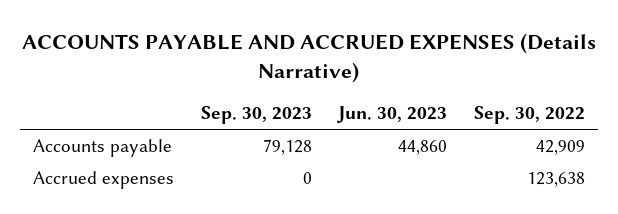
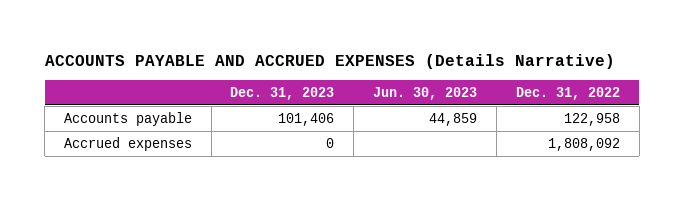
- | Sep. 30, 2023 | Jun. 30, 2023 | Sep. 30, 2022
+ | Dec. 31, 2023 | Jun. 30, 2023 | Dec. 31, 2022
- Accounts payable | 79,128 | 44,860 | 42,909
+ Accounts payable | 101,406 | 44,859 | 122,958

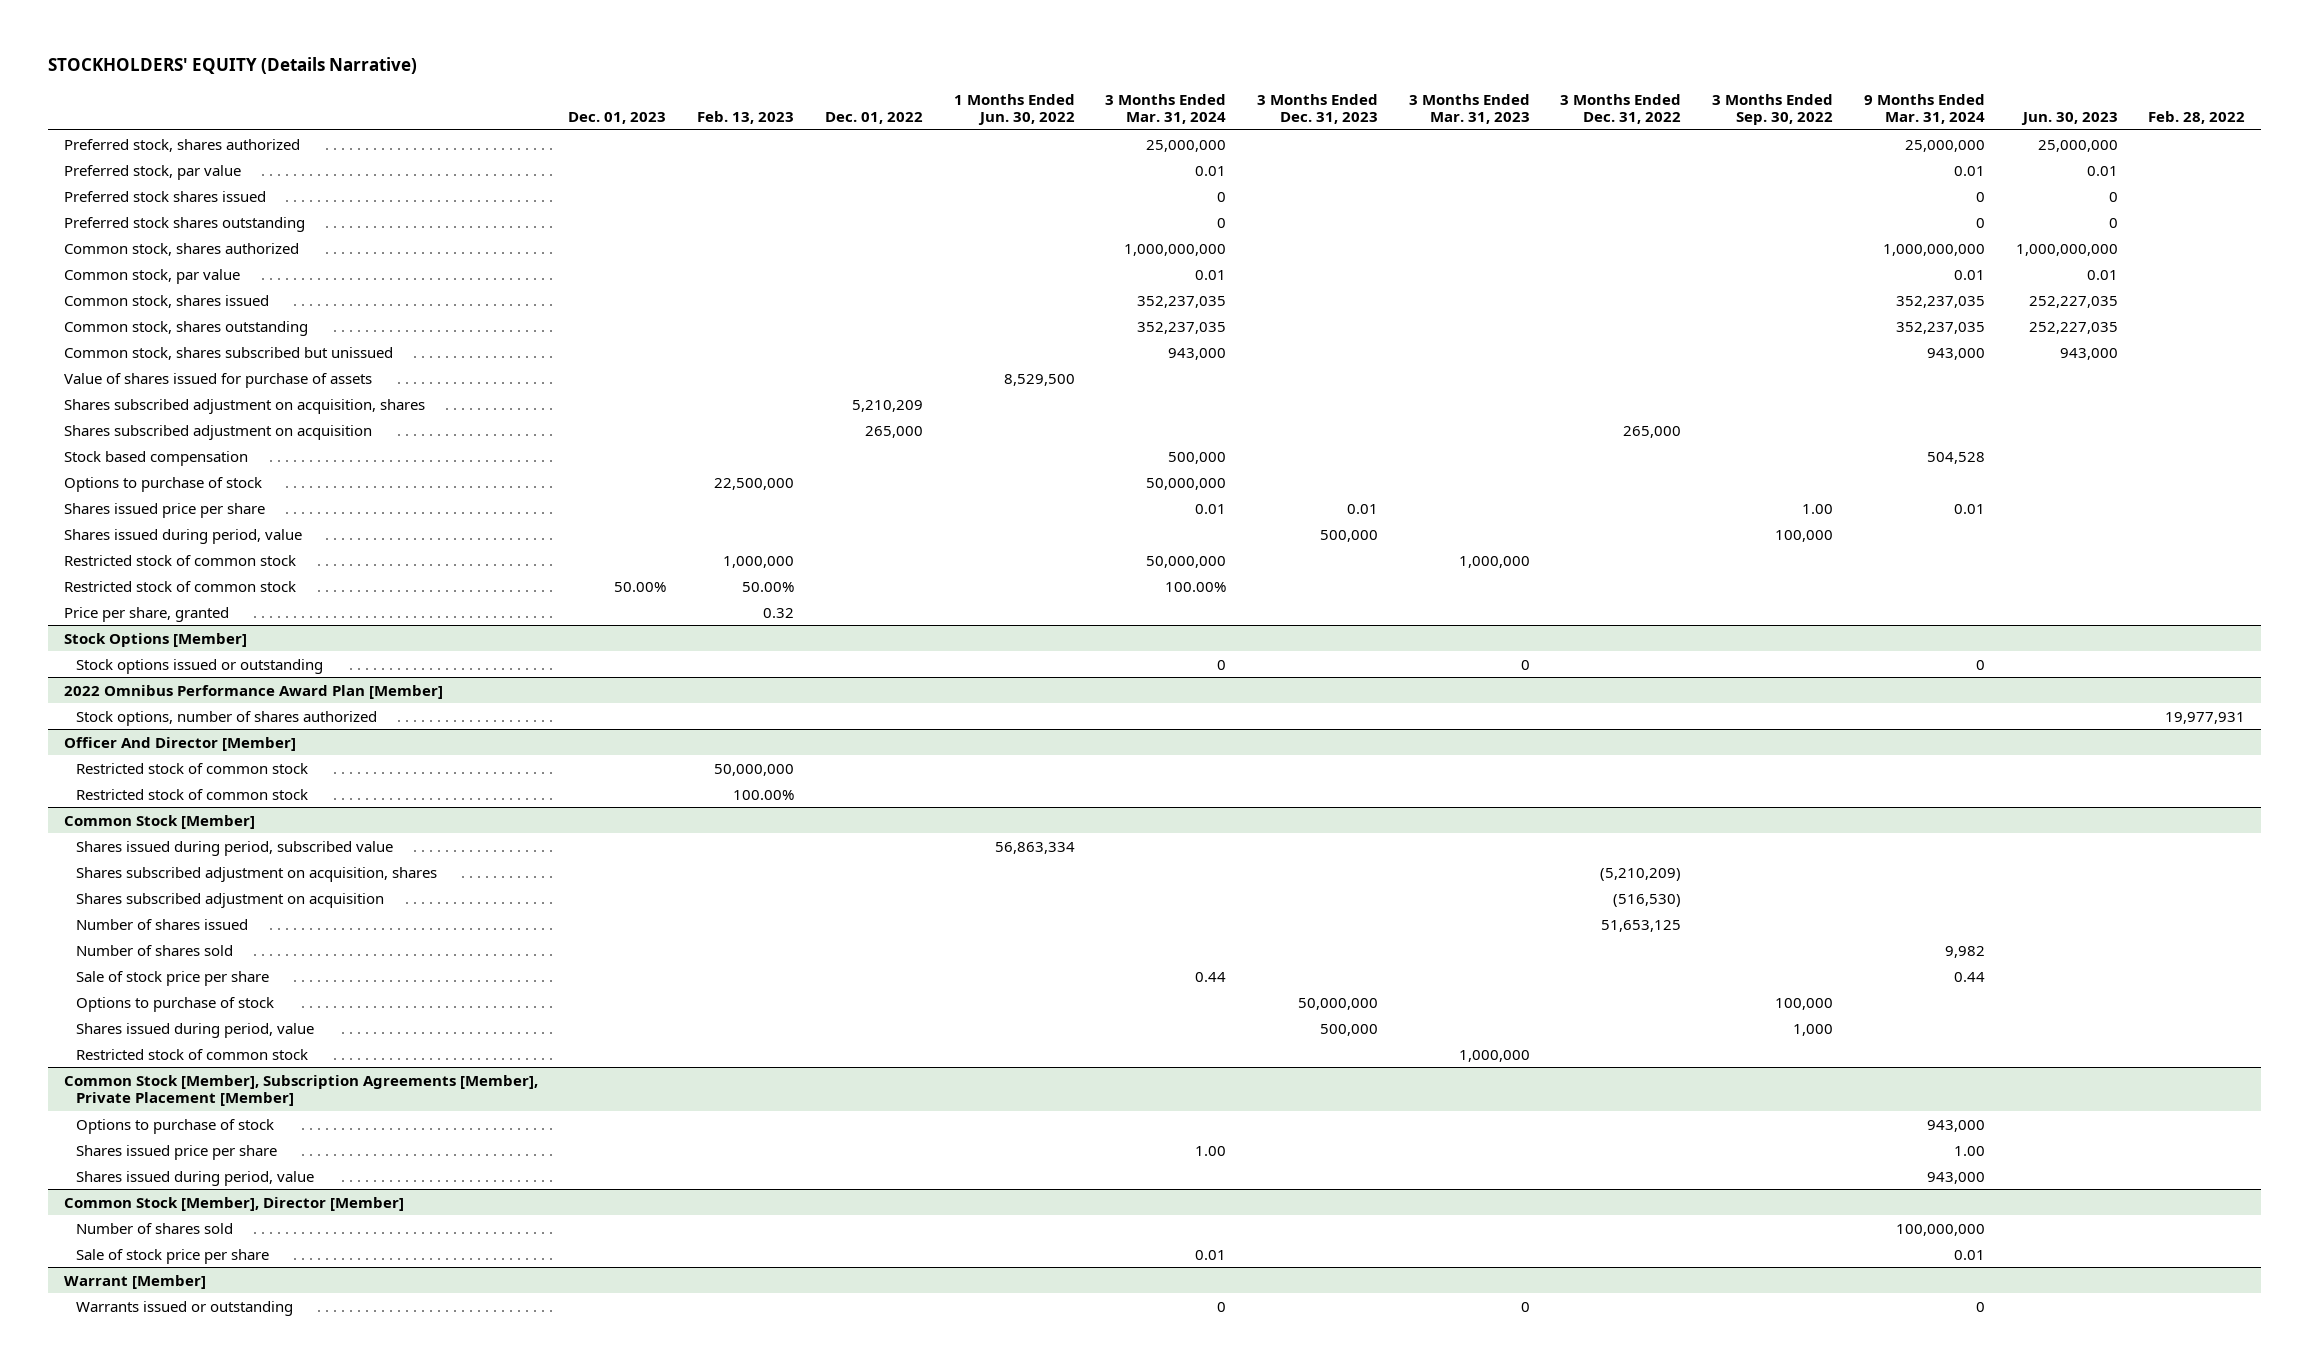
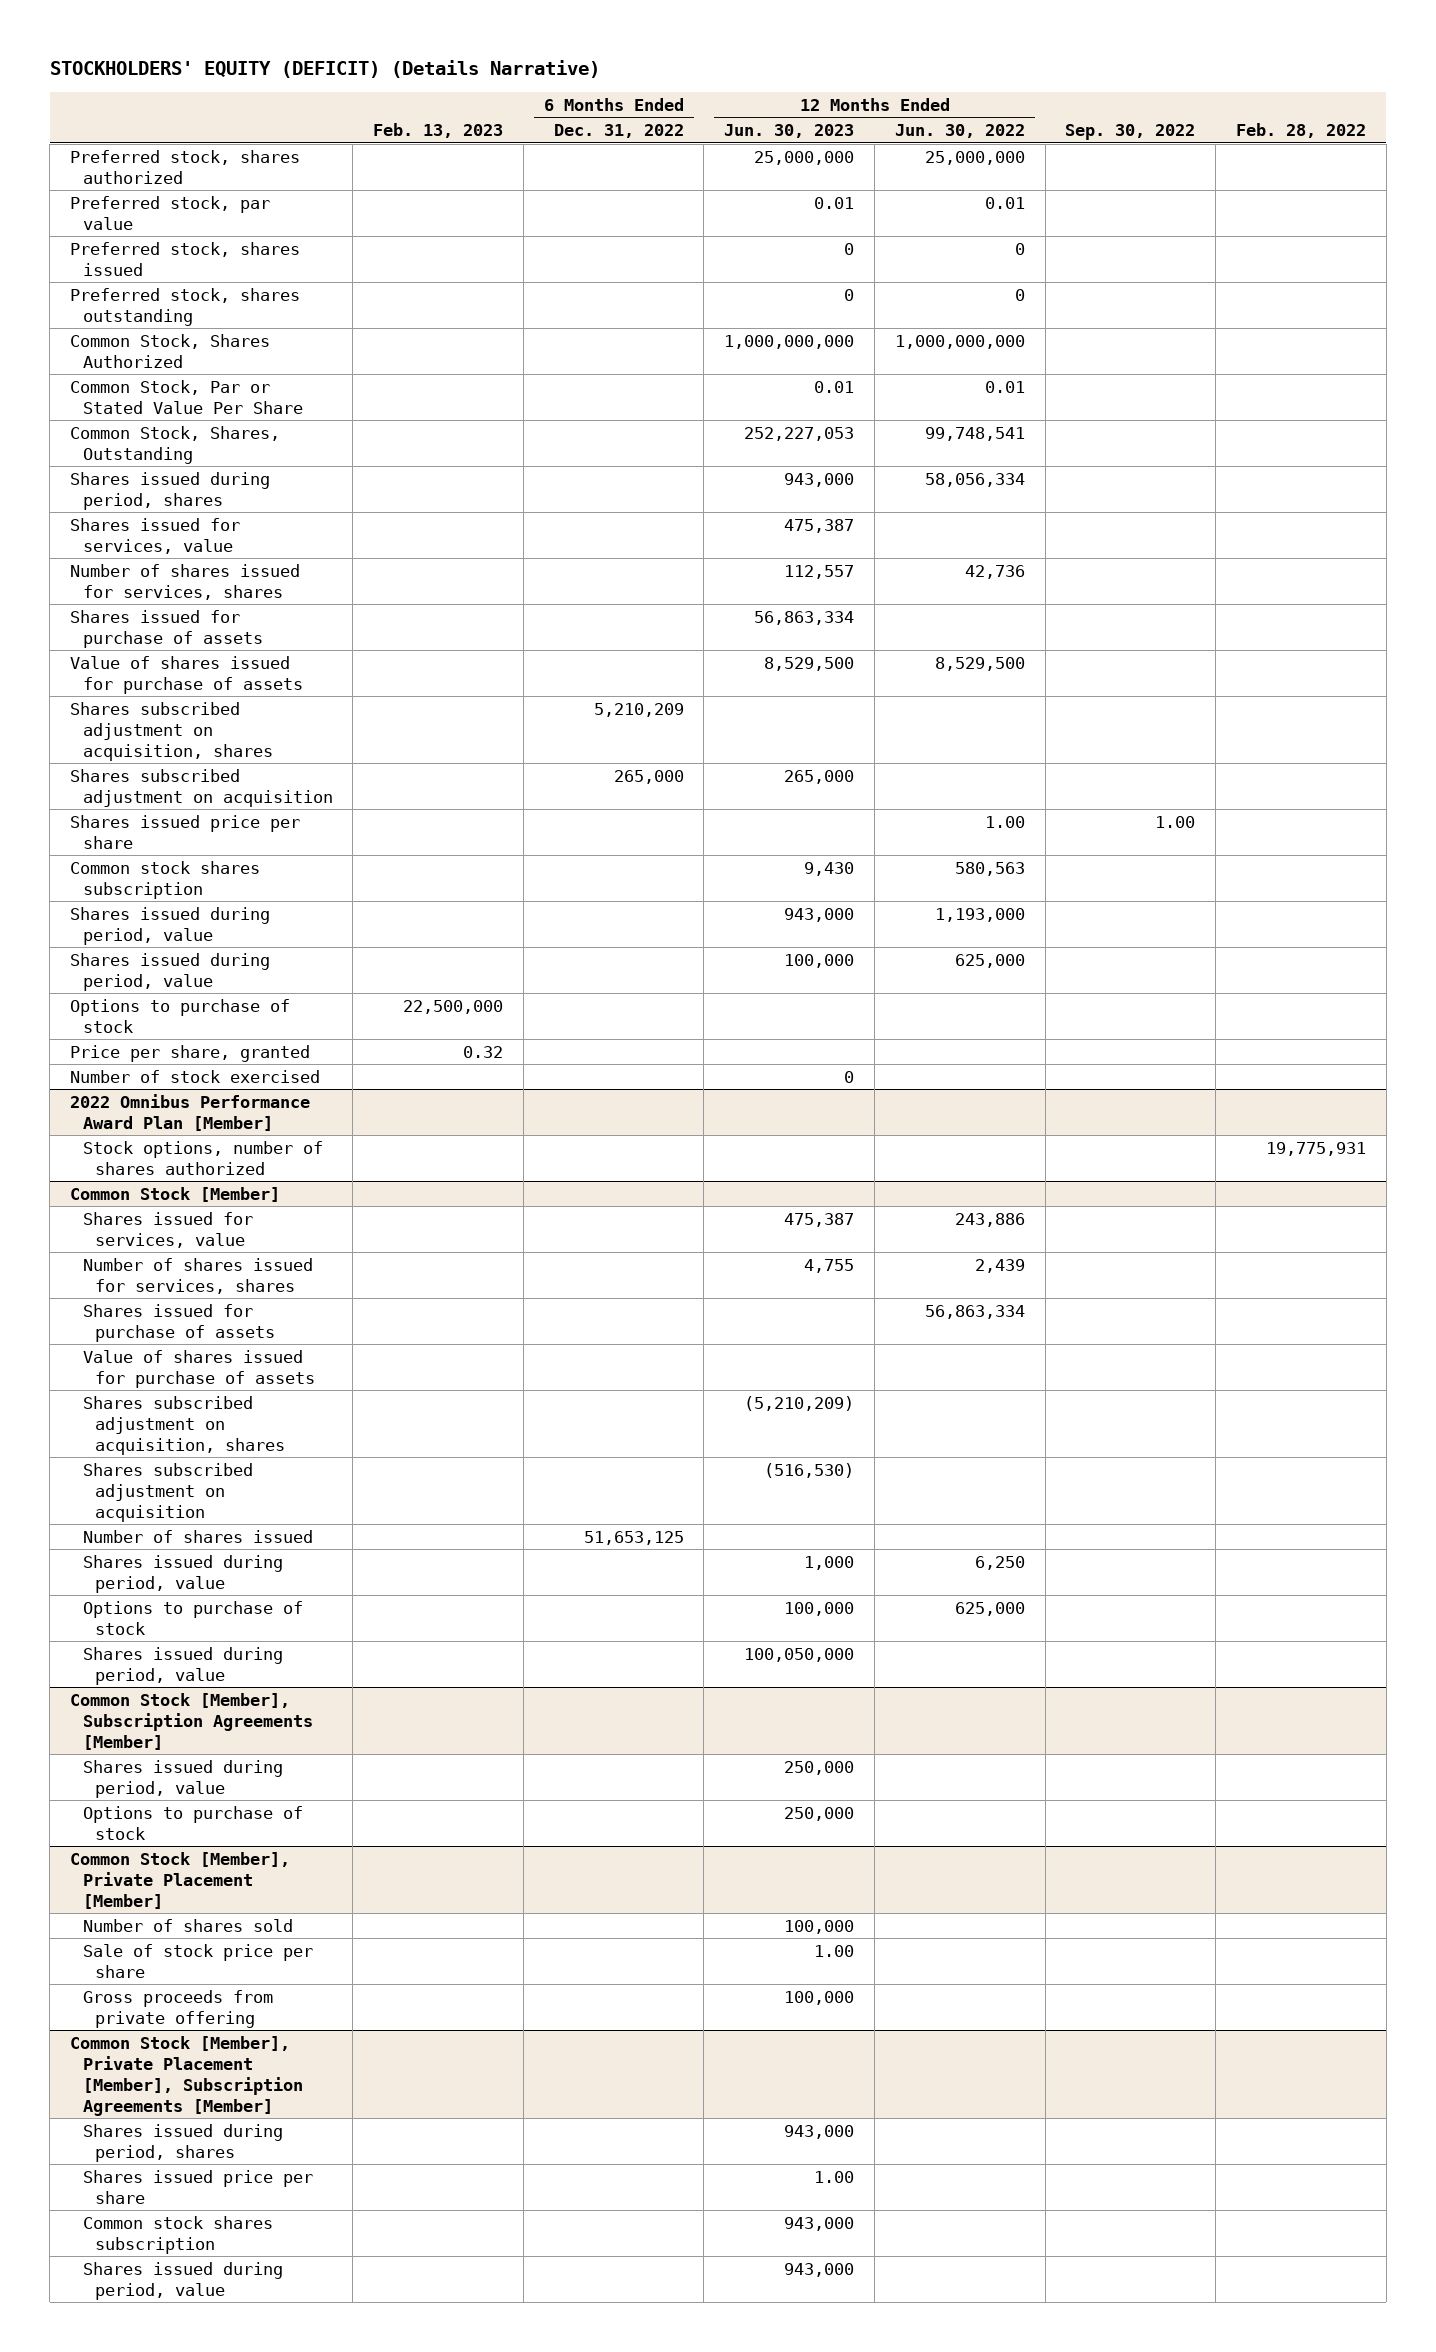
- STOCKHOLDERS' EQUITY (Details Narrative)
+ STOCKHOLDERS' EQUITY (DEFICIT) (Details Narrative)
- | Dec. 01, 2023 | Feb. 13, 2023 | Dec. 01, 2022 | 1 Months Ended Jun. 30, 2022 | 3 Months Ended Mar. 31, 2024 | 3 Months Ended Dec. 31, 2023 | 3 Months Ended Mar. 31, 2023 | 3 Months Ended Dec. 31, 2022 | 3 Months Ended Sep. 30, 2022 | 9 Months Ended Mar. 31, 2024 | Jun. 30, 2023 | Feb. 28, 2022
+ | Feb. 13, 2023 | 6 Months Ended Dec. 31, 2022 | 12 Months Ended Jun. 30, 2023 | 12 Months Ended Jun. 30, 2022 | Sep. 30, 2022 | Feb. 28, 2022
- Preferred stock shares issued | | | | | 0 | | | | | 0 | 0 |
- Preferred stock shares outstanding | | | | | 0 | | | | | 0 | 0 |
- Common stock, shares authorized | | | | | 1,000,000,000 | | | | | 1,000,000,000 | 1,000,000,000 |
- Common stock, par value | | | | | 0.01 | | | | | 0.01 | 0.01 |
- Common stock, shares issued | | | | | 352,237,035 | | | | | 352,237,035 | 252,227,035 |
- Common stock, shares outstanding | | | | | 352,237,035 | | | | | 352,237,035 | 252,227,035 |
- Common stock, shares subscribed but unissued | | | | | 943,000 | | | | | 943,000 | 943,000 |
+ Preferred stock, shares issued | | | 0 | 0 | |
+ Preferred stock, shares outstanding | | | 0 | 0 | |
+ Common Stock, Shares Authorized | | | 1,000,000,000 | 1,000,000,000 | |
+ Common Stock, Par or Stated Value Per Share | | | 0.01 | 0.01 | |
+ Common Stock, Shares, Outstanding | | | 252,227,053 | 99,748,541 | |
+ Shares issued during period, shares | | | 943,000 | 58,056,334 | |
+ Shares issued for services, value | | | 475,387 | | |
+ Number of shares issued for services, shares | | | 112,557 | 42,736 | |
+ Shares issued for purchase of assets | | | 56,863,334 | | |
- Stock based compensation | | | | | 500,000 | | | | | 504,528 | |
+ Common stock shares subscription | | | 9,430 | 580,563 | |
- Restricted stock of common stock | | 1,000,000 | | | 50,000,000 | | 1,000,000 | | | | |
- Restricted stock of common stock | 50.00% | 50.00% | | | 100.00% | | | | | | |
+ Shares issued during period, value | | | 100,000 | 625,000 | |
moved down: Options to purchase of stock | 22,500,000 | | | | |
- Stock Options [Member]
- Stock options issued or outstanding | | | | | 0 | | 0 | | | 0 | |
+ Number of stock exercised | | | 0 | | |
@ 2022 Omnibus Performance Award Plan [Member]
- Stock options, number of shares authorized | | | | | | | | | | | | 19,977,931
- Officer And Director [Member]
- Restricted stock of common stock | | 50,000,000 | | | | | | | | | |
- Restricted stock of common stock | | 100.00% | | | | | | | | | |
@ 2022 Omnibus Performance Award Plan [Member]
+ Stock options, number of shares authorized | | | | | | 19,775,931
@ Common Stock [Member]
- Shares issued during period, subscribed value | | | | 56,863,334 | | | | | | | |
+ Shares issued for services, value | | | 475,387 | 243,886 | |
+ Number of shares issued for services, shares | | | 4,755 | 2,439 | |
+ Shares issued for purchase of assets | | | | 56,863,334 | |
+ Value of shares issued for purchase of assets
- Number of shares sold | | | | | | | | | | 9,982 | |
- Sale of stock price per share | | | | | 0.44 | | | | | 0.44 | |
+ Shares issued during period, value | | | 1,000 | 6,250 | |
- Restricted stock of common stock | | | | | | | 1,000,000 | | | | |
- Common Stock [Member], Subscription Agreements [Member], Private Placement [Member]
- Options to purchase of stock | | | | | | | | | | 943,000 | |
+ Common Stock [Member], Subscription Agreements [Member]
+ Shares issued during period, value | | | 250,000 | | |
+ Options to purchase of stock | | | 250,000 | | |
+ Common Stock [Member], Private Placement [Member]
+ Number of shares sold | | | 100,000 | | |
+ Sale of stock price per share | | | 1.00 | | |
+ Gross proceeds from private offering | | | 100,000 | | |
+ Common Stock [Member], Private Placement [Member], Subscription Agreements [Member]
+ Shares issued during period, shares | | | 943,000 | | |
+ Common stock shares subscription | | | 943,000 | | |
- Common Stock [Member], Director [Member]
- Number of shares sold | | | | | | | | | | 100,000,000 | |
- Sale of stock price per share | | | | | 0.01 | | | | | 0.01 | |
- Warrant [Member]
- Warrants issued or outstanding | | | | | 0 | | 0 | | | 0 | |

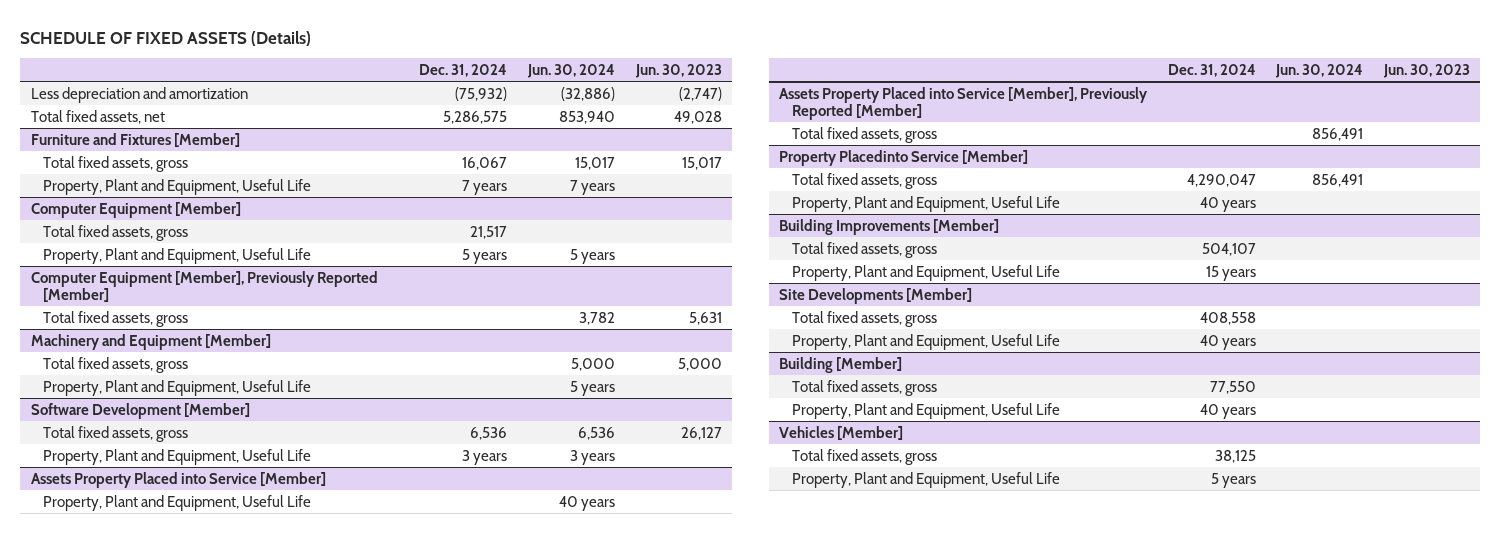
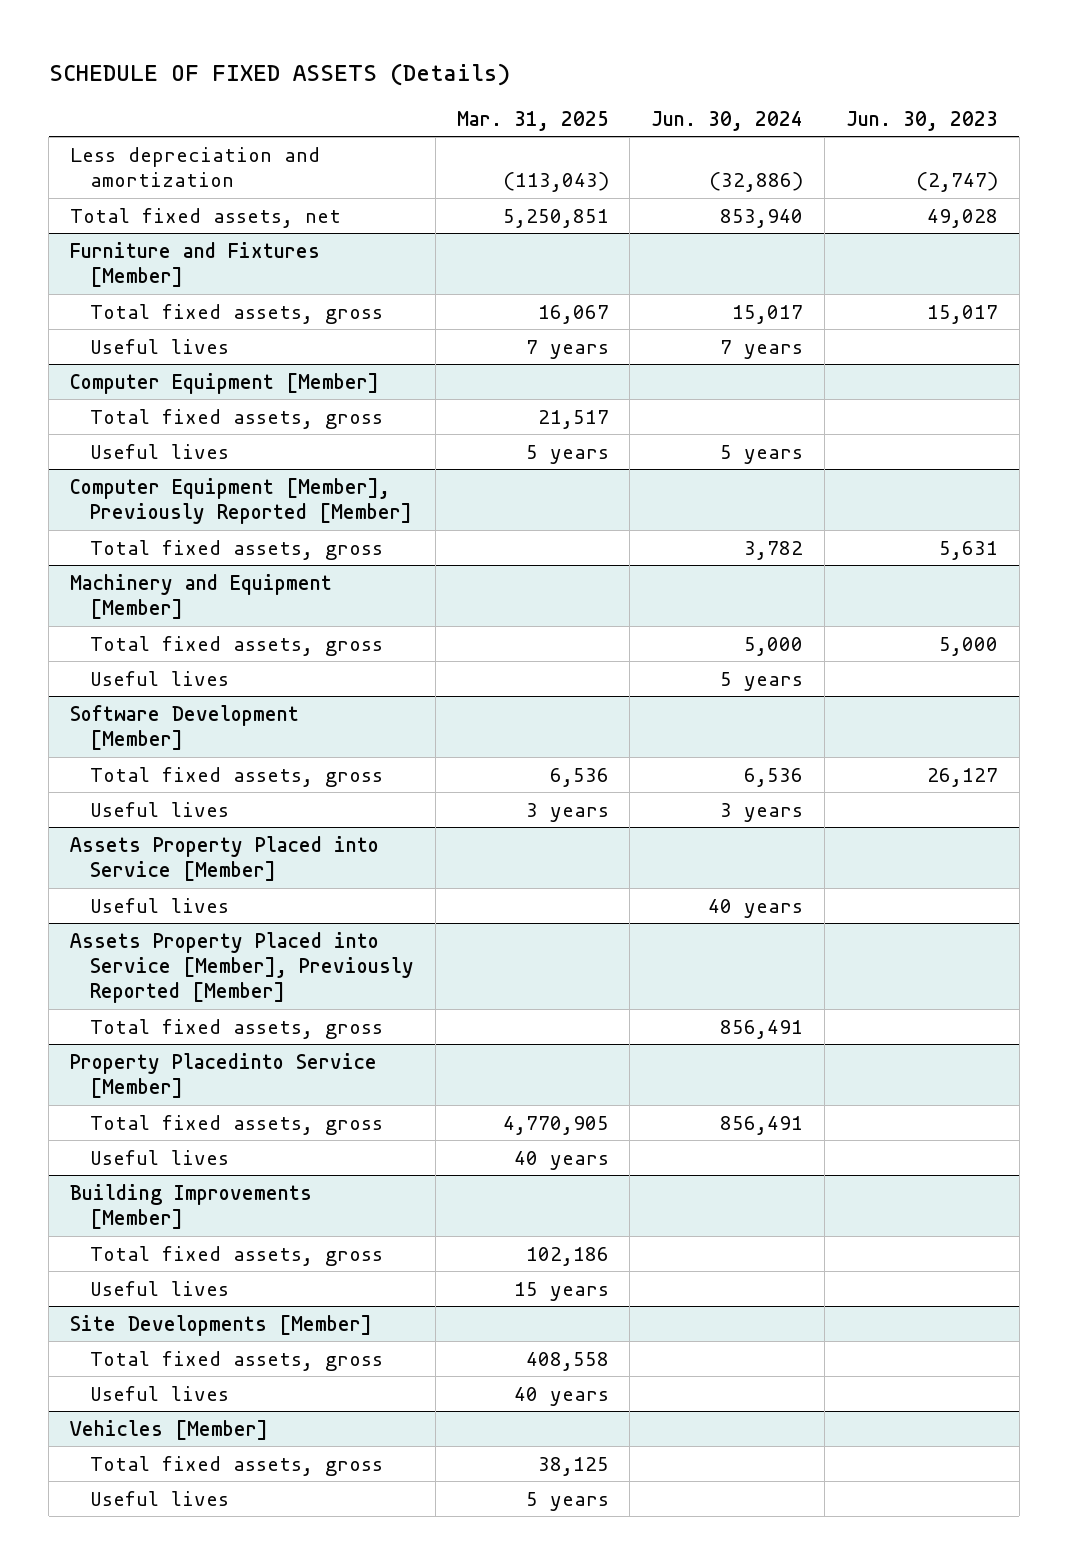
- | Dec. 31, 2024 | Jun. 30, 2024 | Jun. 30, 2023
+ | Mar. 31, 2025 | Jun. 30, 2024 | Jun. 30, 2023
@ Furniture and Fixtures [Member]
- Property, Plant and Equipment, Useful Life | 7 years | 7 years |
+ Useful lives | 7 years | 7 years |
@ Computer Equipment [Member]
- Property, Plant and Equipment, Useful Life | 5 years | 5 years |
+ Useful lives | 5 years | 5 years |
@ Machinery and Equipment [Member]
- Property, Plant and Equipment, Useful Life | | 5 years |
+ Useful lives | | 5 years |
@ Software Development [Member]
- Property, Plant and Equipment, Useful Life | 3 years | 3 years |
+ Useful lives | 3 years | 3 years |
@ Assets Property Placed into Service [Member]
- Property, Plant and Equipment, Useful Life | | 40 years |
+ Useful lives | | 40 years |
@ Property Placedinto Service [Member]
- Property, Plant and Equipment, Useful Life | 40 years | |
+ Useful lives | 40 years | |
@ Building Improvements [Member]
- Property, Plant and Equipment, Useful Life | 15 years | |
+ Useful lives | 15 years | |
@ Site Developments [Member]
- Property, Plant and Equipment, Useful Life | 40 years | |
- Building [Member]
- Total fixed assets, gross | 77,550 | |
- Property, Plant and Equipment, Useful Life | 40 years | |
@ Site Developments [Member]
+ Useful lives | 40 years | |
@ Vehicles [Member]
- Property, Plant and Equipment, Useful Life | 5 years | |
+ Useful lives | 5 years | |

